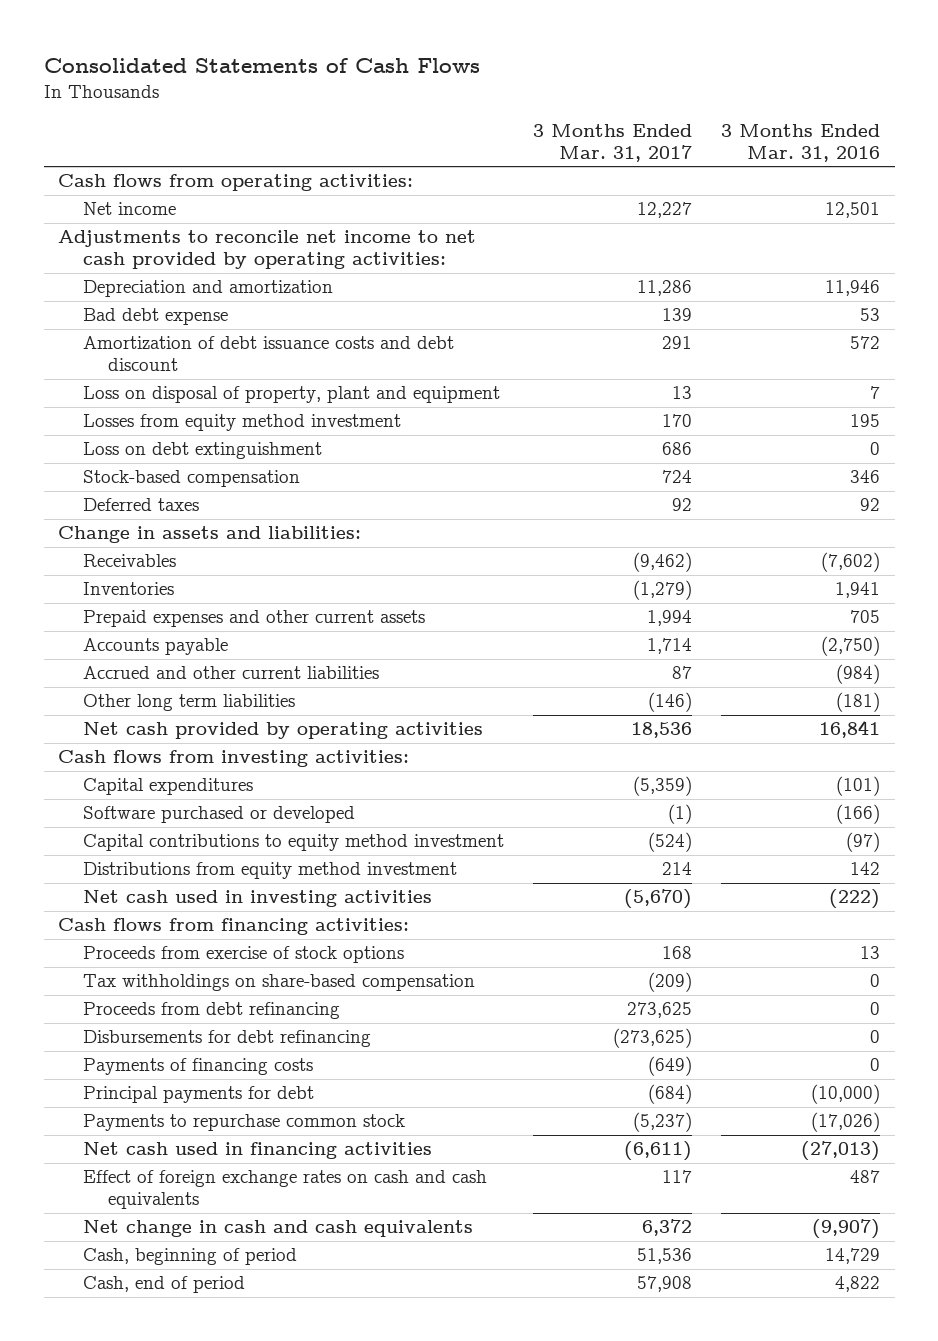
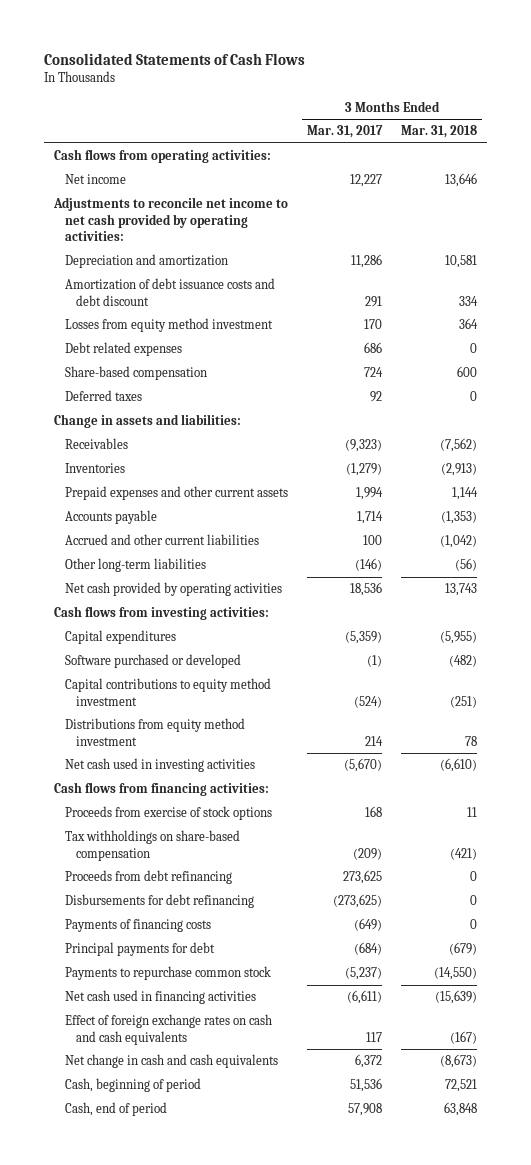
- | 3 Months Ended Mar. 31, 2017 | 3 Months Ended Mar. 31, 2016
+ | 3 Months Ended Mar. 31, 2017 | 3 Months Ended Mar. 31, 2018
- Bad debt expense | 139 | 53
- Loss on disposal of property, plant and equipment | 13 | 7
- Loss on debt extinguishment | 686 | 0
- Stock-based compensation | 724 | 346
+ Debt related expenses | 686 | 0
+ Share-based compensation | 724 | 600
- Receivables | (9,462) | (7,602)
+ Receivables | (9,323) | (7,562)
- Accrued and other current liabilities | 87 | (984)
- Other long term liabilities | (146) | (181)
+ Accrued and other current liabilities | 100 | (1,042)
+ Other long-term liabilities | (146) | (56)

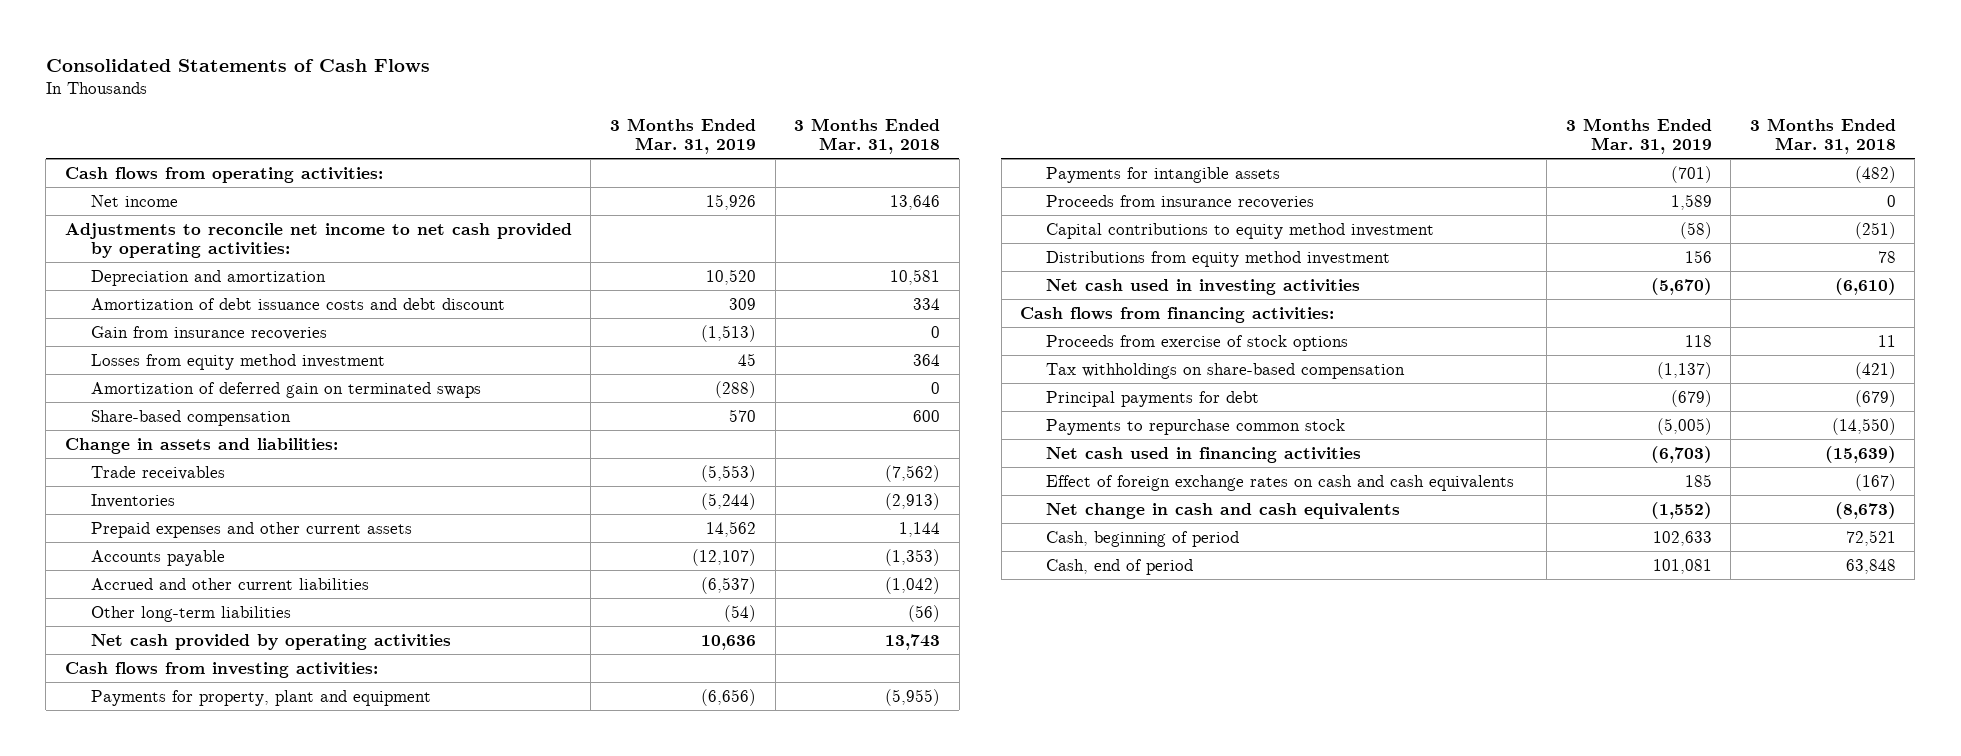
- | 3 Months Ended Mar. 31, 2017 | 3 Months Ended Mar. 31, 2018
+ | 3 Months Ended Mar. 31, 2019 | 3 Months Ended Mar. 31, 2018
+ Gain from insurance recoveries | (1,513) | 0
- Debt related expenses | 686 | 0
+ Amortization of deferred gain on terminated swaps | (288) | 0
- Deferred taxes | 92 | 0
- Receivables | (9,323) | (7,562)
+ Trade receivables | (5,553) | (7,562)
- Capital expenditures | (5,359) | (5,955)
- Software purchased or developed | (1) | (482)
+ Payments for property, plant and equipment | (6,656) | (5,955)
+ Payments for intangible assets | (701) | (482)
+ Proceeds from insurance recoveries | 1,589 | 0
- Proceeds from debt refinancing | 273,625 | 0
- Disbursements for debt refinancing | (273,625) | 0
- Payments of financing costs | (649) | 0

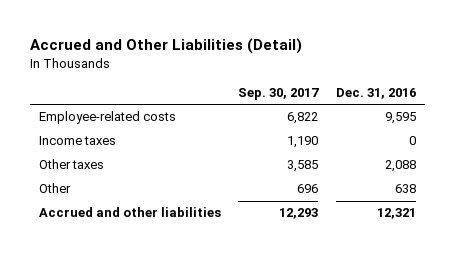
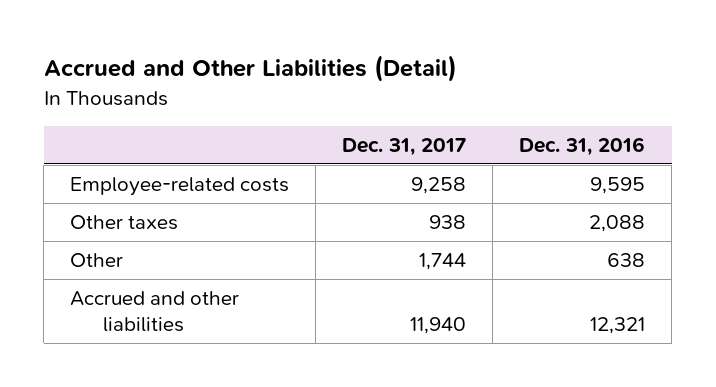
- | Sep. 30, 2017 | Dec. 31, 2016
+ | Dec. 31, 2017 | Dec. 31, 2016
- Income taxes | 1,190 | 0

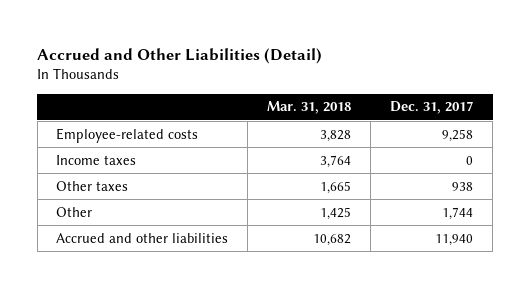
- | Dec. 31, 2017 | Dec. 31, 2016
+ | Mar. 31, 2018 | Dec. 31, 2017
+ Income taxes | 3,764 | 0

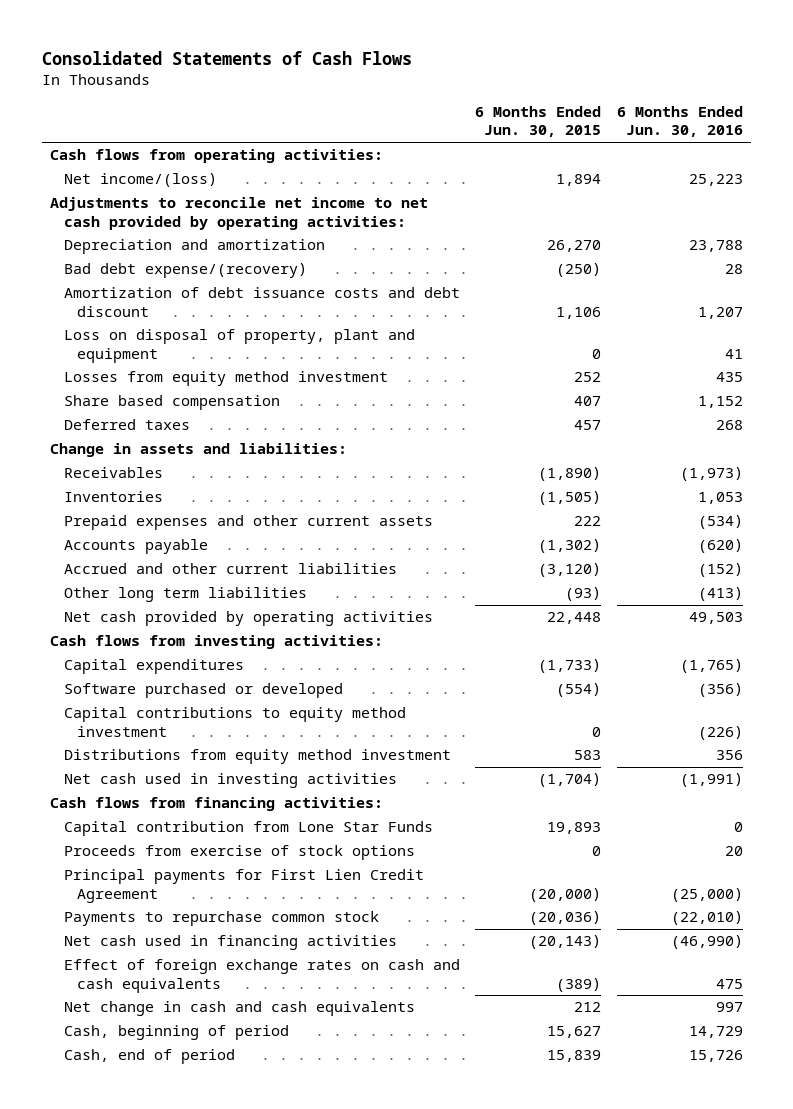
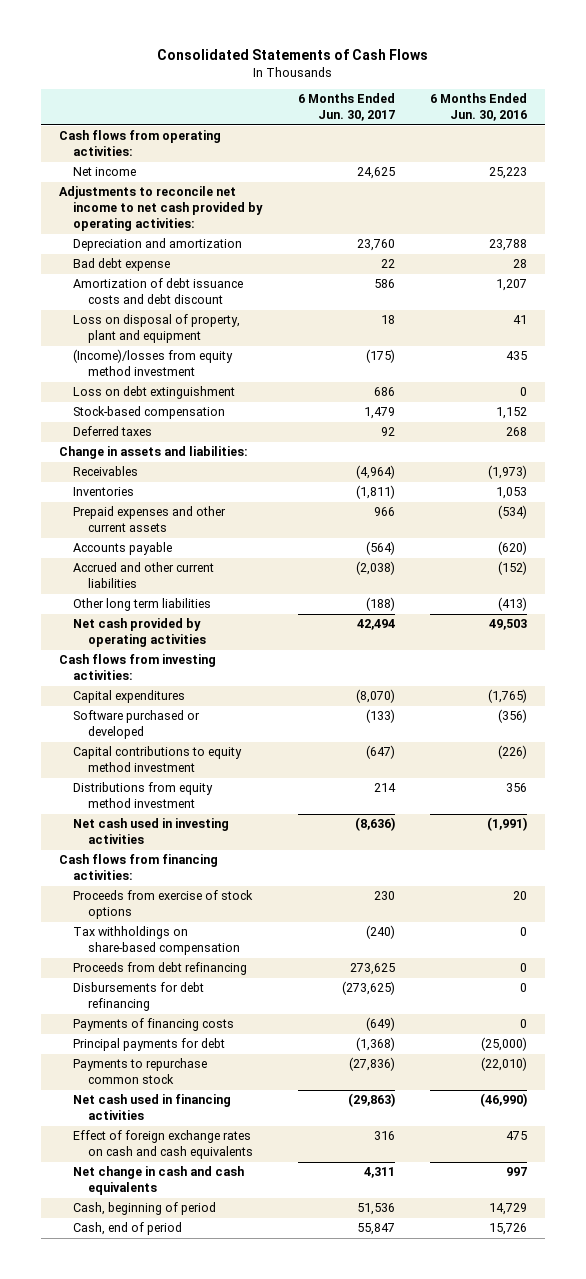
- | 6 Months Ended Jun. 30, 2015 | 6 Months Ended Jun. 30, 2016
+ | 6 Months Ended Jun. 30, 2017 | 6 Months Ended Jun. 30, 2016
- Net income/(loss) | 1,894 | 25,223
+ Net income | 24,625 | 25,223
- Bad debt expense/(recovery) | (250) | 28
+ Bad debt expense | 22 | 28
- Losses from equity method investment | 252 | 435
- Share based compensation | 407 | 1,152
+ (Income)/losses from equity method investment | (175) | 435
+ Loss on debt extinguishment | 686 | 0
+ Stock-based compensation | 1,479 | 1,152
- Capital contribution from Lone Star Funds | 19,893 | 0
- Principal payments for First Lien Credit Agreement | (20,000) | (25,000)
+ Tax withholdings on share-based compensation | (240) | 0
+ Proceeds from debt refinancing | 273,625 | 0
+ Disbursements for debt refinancing | (273,625) | 0
+ Payments of financing costs | (649) | 0
+ Principal payments for debt | (1,368) | (25,000)

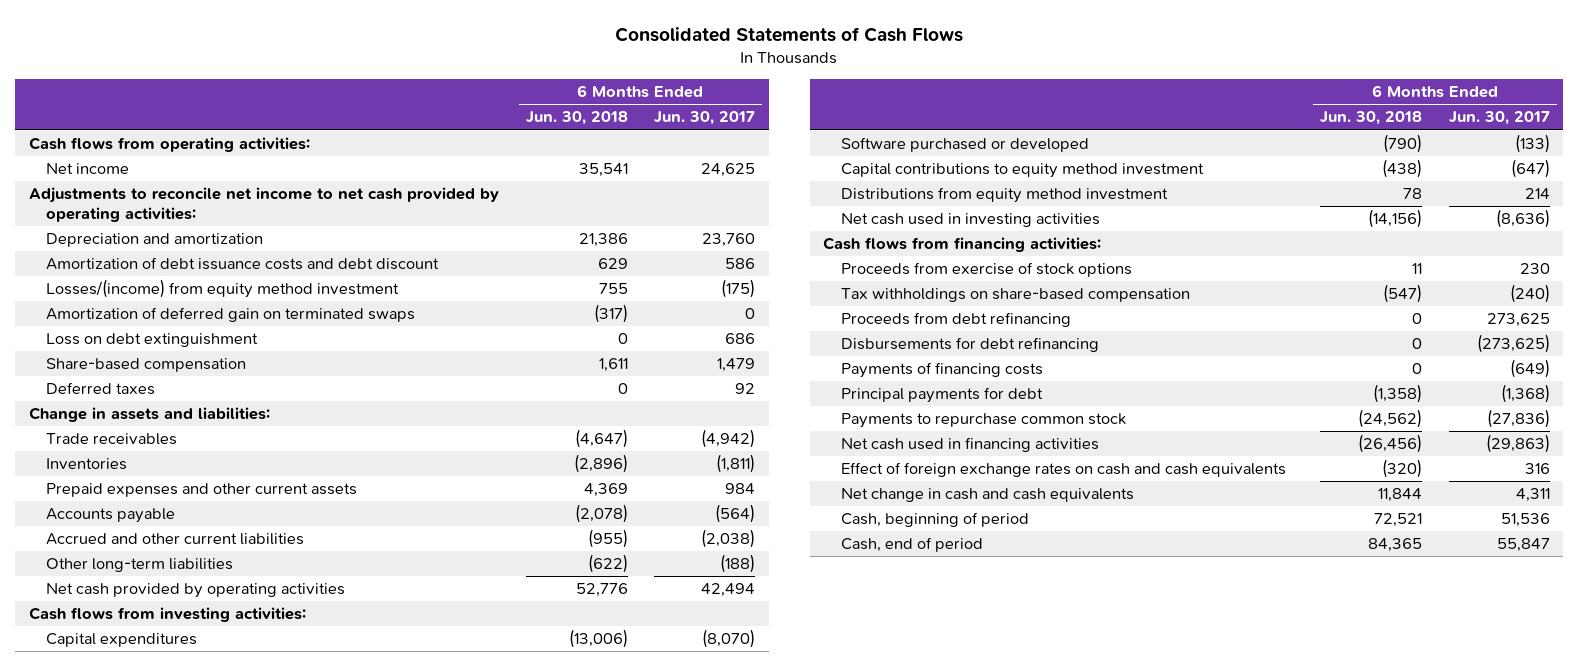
- | 6 Months Ended Jun. 30, 2017 | 6 Months Ended Jun. 30, 2016
+ | 6 Months Ended Jun. 30, 2018 | 6 Months Ended Jun. 30, 2017
- Bad debt expense | 22 | 28
- Loss on disposal of property, plant and equipment | 18 | 41
- (Income)/losses from equity method investment | (175) | 435
+ Losses/(income) from equity method investment | 755 | (175)
+ Amortization of deferred gain on terminated swaps | (317) | 0
- Stock-based compensation | 1,479 | 1,152
+ Share-based compensation | 1,611 | 1,479
- Receivables | (4,964) | (1,973)
+ Trade receivables | (4,647) | (4,942)
- Prepaid expenses and other current assets | 966 | (534)
+ Prepaid expenses and other current assets | 4,369 | 984
- Other long term liabilities | (188) | (413)
+ Other long-term liabilities | (622) | (188)

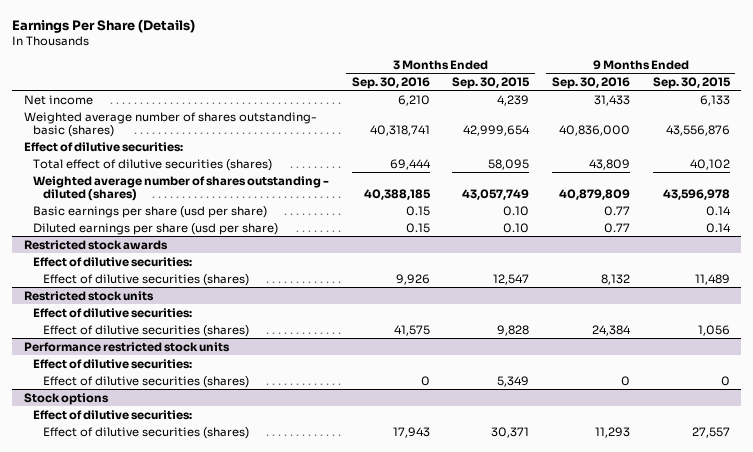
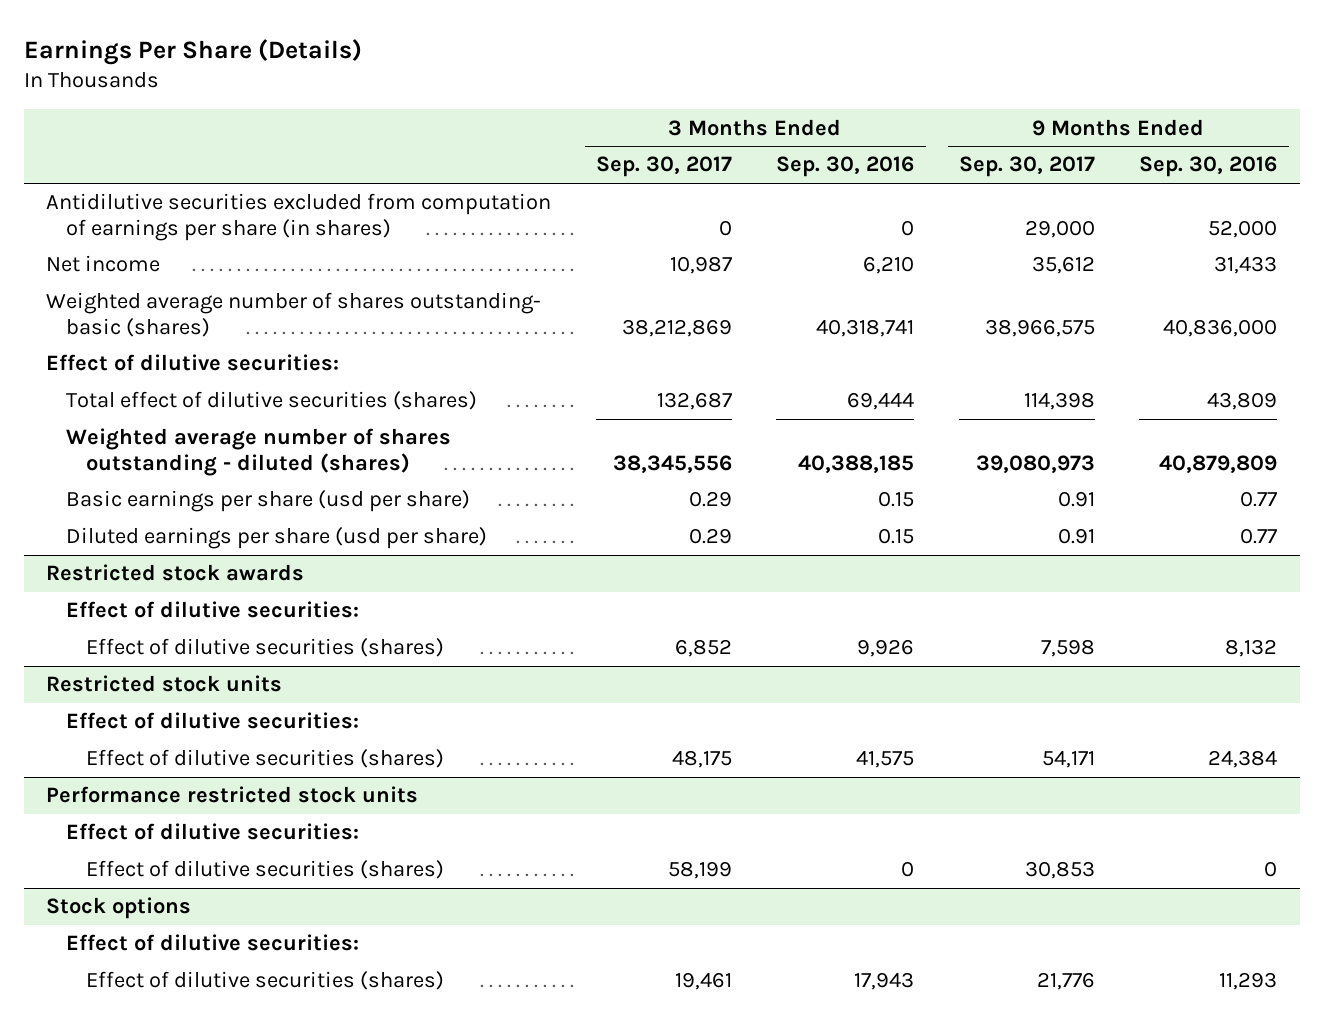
- | 3 Months Ended Sep. 30, 2016 | 3 Months Ended Sep. 30, 2015 | 9 Months Ended Sep. 30, 2016 | 9 Months Ended Sep. 30, 2015
+ | 3 Months Ended Sep. 30, 2017 | 3 Months Ended Sep. 30, 2016 | 9 Months Ended Sep. 30, 2017 | 9 Months Ended Sep. 30, 2016
+ Antidilutive securities excluded from computation of earnings per share (in shares) | 0 | 0 | 29,000 | 52,000

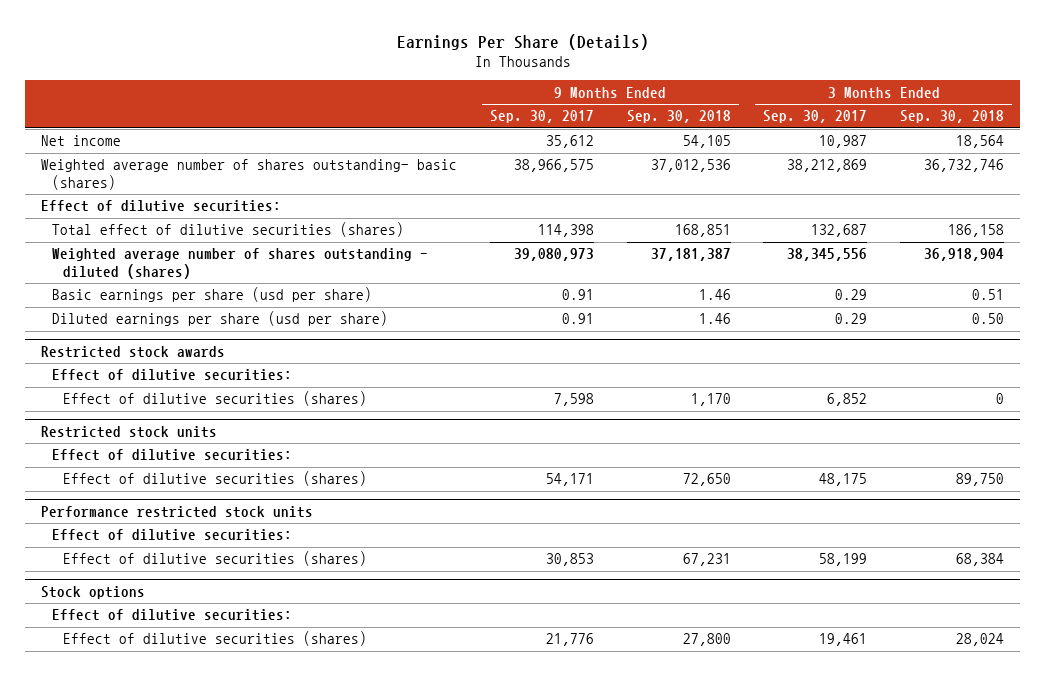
- | 3 Months Ended Sep. 30, 2017 | 3 Months Ended Sep. 30, 2016 | 9 Months Ended Sep. 30, 2017 | 9 Months Ended Sep. 30, 2016
+ | 9 Months Ended Sep. 30, 2017 | 9 Months Ended Sep. 30, 2018 | 3 Months Ended Sep. 30, 2017 | 3 Months Ended Sep. 30, 2018
- Antidilutive securities excluded from computation of earnings per share (in shares) | 0 | 0 | 29,000 | 52,000

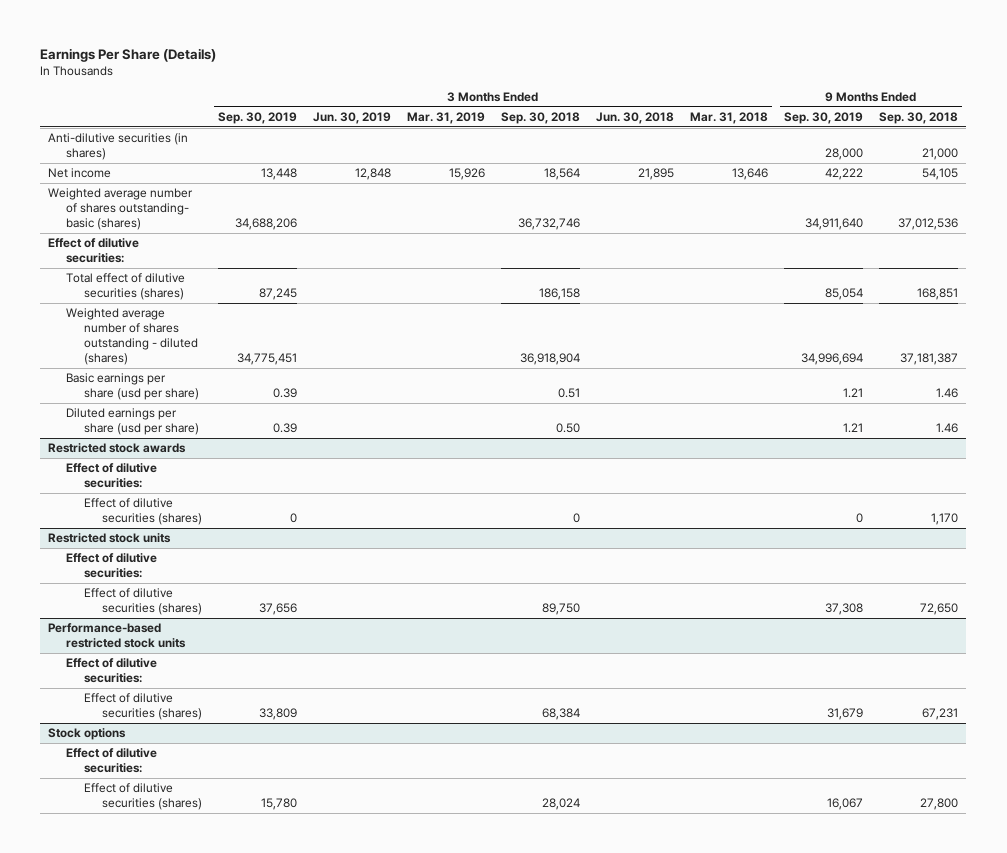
- | 9 Months Ended Sep. 30, 2017 | 9 Months Ended Sep. 30, 2018 | 3 Months Ended Sep. 30, 2017 | 3 Months Ended Sep. 30, 2018
+ | 3 Months Ended Sep. 30, 2019 | 3 Months Ended Jun. 30, 2019 | 3 Months Ended Mar. 31, 2019 | 3 Months Ended Sep. 30, 2018 | 3 Months Ended Jun. 30, 2018 | 3 Months Ended Mar. 31, 2018 | 9 Months Ended Sep. 30, 2019 | 9 Months Ended Sep. 30, 2018
+ Anti-dilutive securities (in shares) | | | | | | | 28,000 | 21,000
- Performance restricted stock units
+ Performance-based restricted stock units

